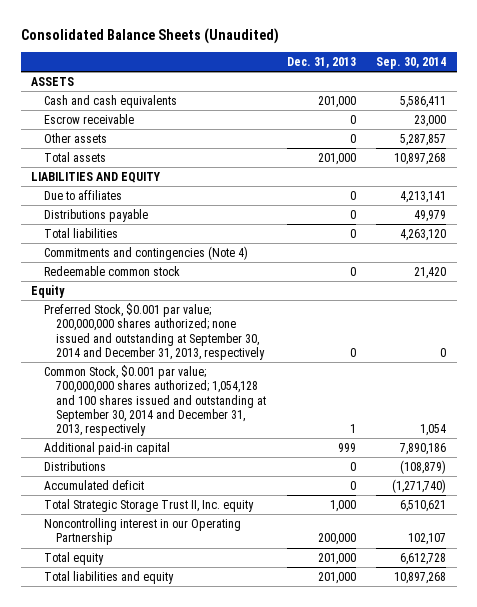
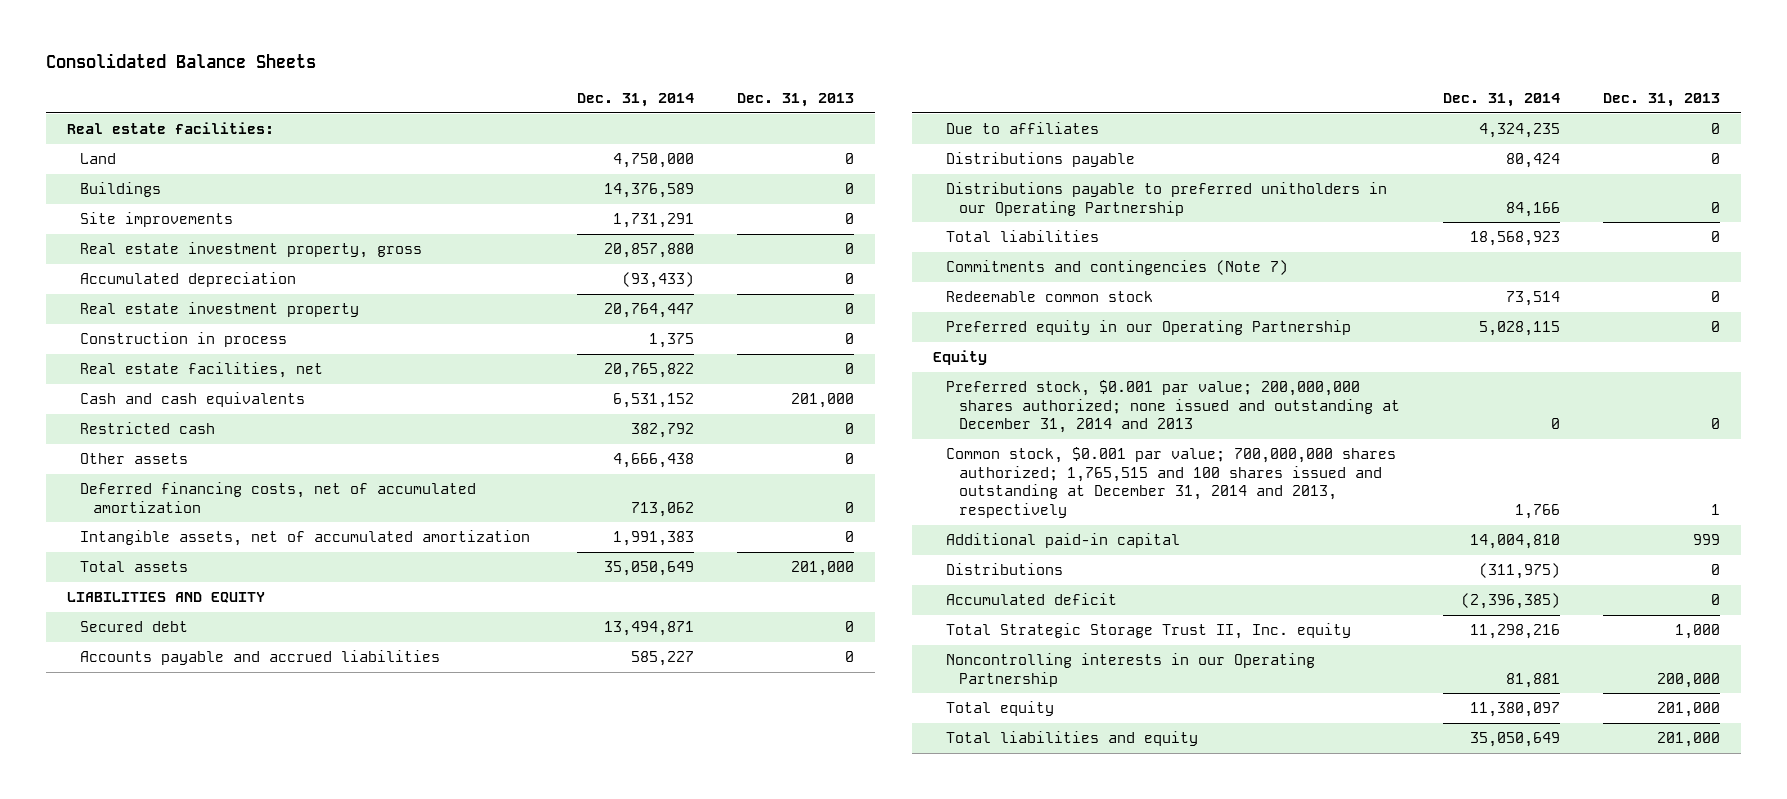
- Consolidated Balance Sheets (Unaudited)
+ Consolidated Balance Sheets
- | Dec. 31, 2013 | Sep. 30, 2014
+ | Dec. 31, 2014 | Dec. 31, 2013
- ASSETS
+ Real estate facilities:
+ Land | 4,750,000 | 0
+ Buildings | 14,376,589 | 0
+ Site improvements | 1,731,291 | 0
+ Real estate investment property, gross | 20,857,880 | 0
+ Accumulated depreciation | (93,433) | 0
+ Real estate investment property | 20,764,447 | 0
+ Construction in process | 1,375 | 0
+ Real estate facilities, net | 20,765,822 | 0
- Escrow receivable | 0 | 23,000
+ Restricted cash | 382,792 | 0
+ Deferred financing costs, net of accumulated amortization | 713,062 | 0
+ Intangible assets, net of accumulated amortization | 1,991,383 | 0
+ Secured debt | 13,494,871 | 0
+ Accounts payable and accrued liabilities | 585,227 | 0
+ Distributions payable to preferred unitholders in our Operating Partnership | 84,166 | 0
- Commitments and contingencies (Note 4)
+ Commitments and contingencies (Note 7)
+ Preferred equity in our Operating Partnership | 5,028,115 | 0
- Preferred Stock, $0.001 par value; 200,000,000 shares authorized; none issued and outstanding at September 30, 2014 and December 31, 2013, respectively | 0 | 0
- Common Stock, $0.001 par value; 700,000,000 shares authorized; 1,054,128 and 100 shares issued and outstanding at September 30, 2014 and December 31, 2013, respectively | 1 | 1,054
+ Preferred stock, $0.001 par value; 200,000,000 shares authorized; none issued and outstanding at December 31, 2014 and 2013 | 0 | 0
+ Common stock, $0.001 par value; 700,000,000 shares authorized; 1,765,515 and 100 shares issued and outstanding at December 31, 2014 and 2013, respectively | 1,766 | 1
- Noncontrolling interest in our Operating Partnership | 200,000 | 102,107
+ Noncontrolling interests in our Operating Partnership | 81,881 | 200,000

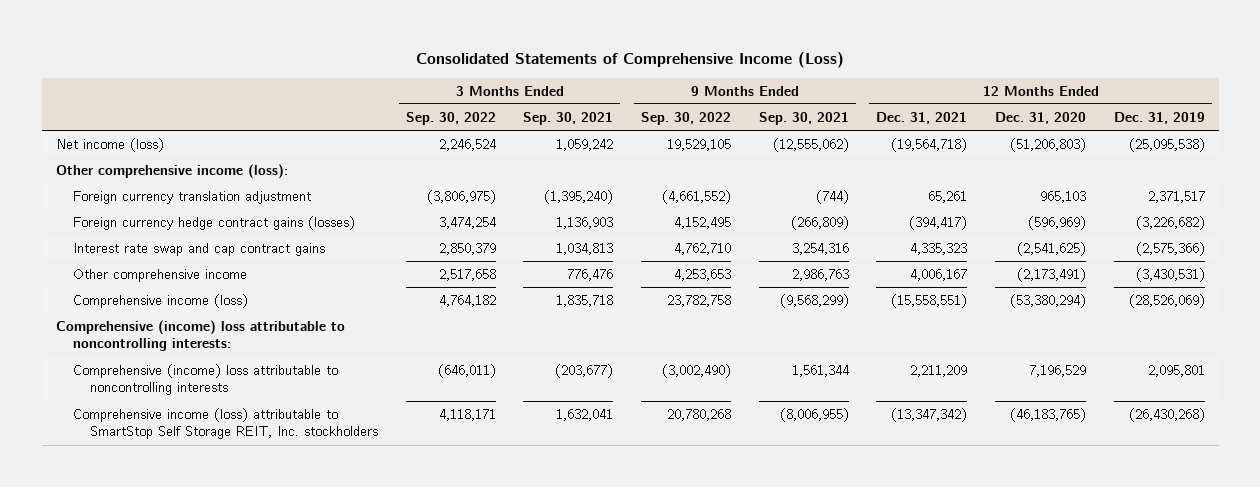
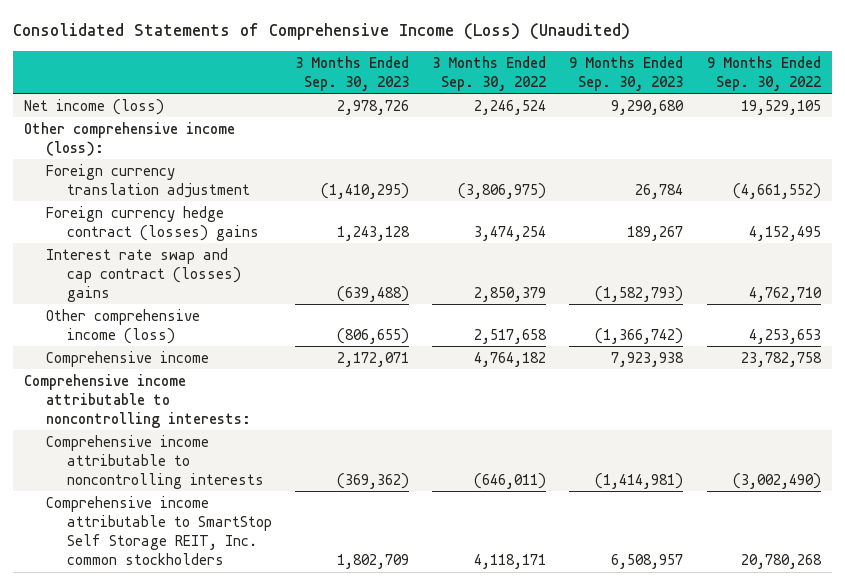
- Consolidated Statements of Comprehensive Income (Loss)
+ Consolidated Statements of Comprehensive Income (Loss) (Unaudited)
- | 3 Months Ended Sep. 30, 2022 | 3 Months Ended Sep. 30, 2021 | 9 Months Ended Sep. 30, 2022 | 9 Months Ended Sep. 30, 2021 | 12 Months Ended Dec. 31, 2021 | 12 Months Ended Dec. 31, 2020 | 12 Months Ended Dec. 31, 2019
+ | 3 Months Ended Sep. 30, 2023 | 3 Months Ended Sep. 30, 2022 | 9 Months Ended Sep. 30, 2023 | 9 Months Ended Sep. 30, 2022
- Foreign currency hedge contract gains (losses) | 3,474,254 | 1,136,903 | 4,152,495 | (266,809) | (394,417) | (596,969) | (3,226,682)
- Interest rate swap and cap contract gains | 2,850,379 | 1,034,813 | 4,762,710 | 3,254,316 | 4,335,323 | (2,541,625) | (2,575,366)
- Other comprehensive income | 2,517,658 | 776,476 | 4,253,653 | 2,986,763 | 4,006,167 | (2,173,491) | (3,430,531)
- Comprehensive income (loss) | 4,764,182 | 1,835,718 | 23,782,758 | (9,568,299) | (15,558,551) | (53,380,294) | (28,526,069)
- Comprehensive (income) loss attributable to noncontrolling interests:
- Comprehensive (income) loss attributable to noncontrolling interests | (646,011) | (203,677) | (3,002,490) | 1,561,344 | 2,211,209 | 7,196,529 | 2,095,801
- Comprehensive income (loss) attributable to SmartStop Self Storage REIT, Inc. stockholders | 4,118,171 | 1,632,041 | 20,780,268 | (8,006,955) | (13,347,342) | (46,183,765) | (26,430,268)
+ Foreign currency hedge contract (losses) gains | 1,243,128 | 3,474,254 | 189,267 | 4,152,495
+ Interest rate swap and cap contract (losses) gains | (639,488) | 2,850,379 | (1,582,793) | 4,762,710
+ Other comprehensive income (loss) | (806,655) | 2,517,658 | (1,366,742) | 4,253,653
+ Comprehensive income | 2,172,071 | 4,764,182 | 7,923,938 | 23,782,758
+ Comprehensive income attributable to noncontrolling interests:
+ Comprehensive income attributable to noncontrolling interests | (369,362) | (646,011) | (1,414,981) | (3,002,490)
+ Comprehensive income attributable to SmartStop Self Storage REIT, Inc. common stockholders | 1,802,709 | 4,118,171 | 6,508,957 | 20,780,268

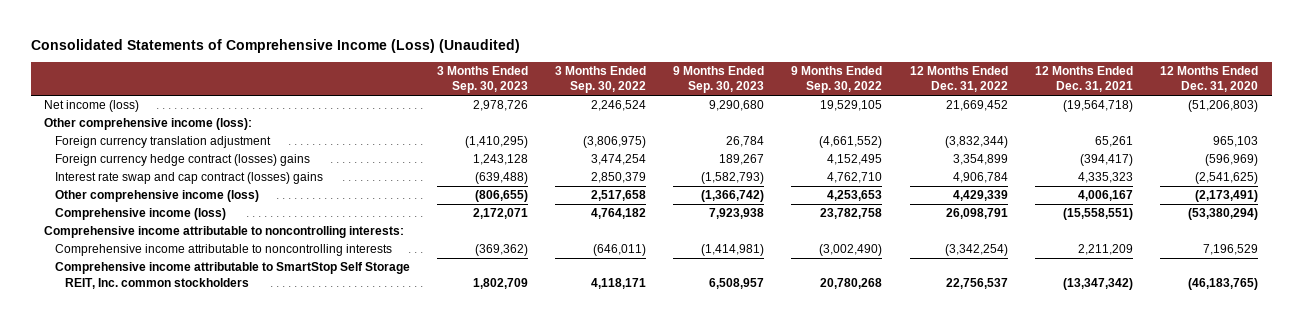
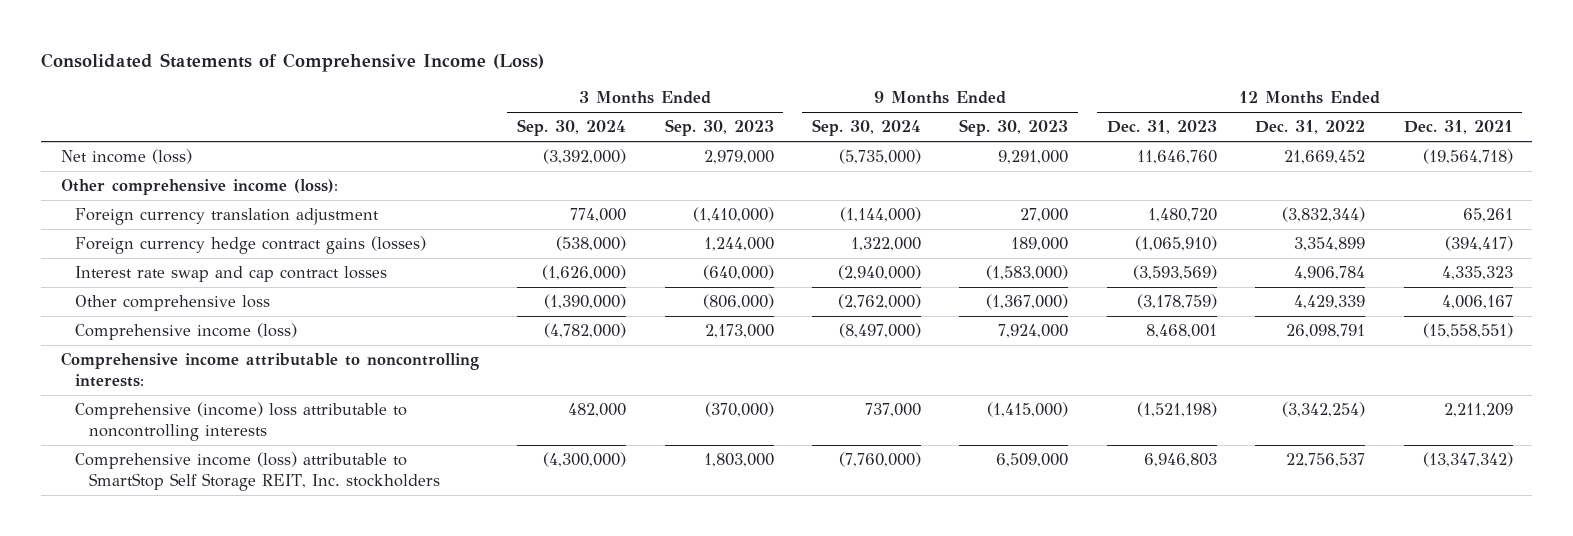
- Consolidated Statements of Comprehensive Income (Loss) (Unaudited)
+ Consolidated Statements of Comprehensive Income (Loss)
- | 3 Months Ended Sep. 30, 2023 | 3 Months Ended Sep. 30, 2022 | 9 Months Ended Sep. 30, 2023 | 9 Months Ended Sep. 30, 2022 | 12 Months Ended Dec. 31, 2022 | 12 Months Ended Dec. 31, 2021 | 12 Months Ended Dec. 31, 2020
+ | 3 Months Ended Sep. 30, 2024 | 3 Months Ended Sep. 30, 2023 | 9 Months Ended Sep. 30, 2024 | 9 Months Ended Sep. 30, 2023 | 12 Months Ended Dec. 31, 2023 | 12 Months Ended Dec. 31, 2022 | 12 Months Ended Dec. 31, 2021
- Net income (loss) | 2,978,726 | 2,246,524 | 9,290,680 | 19,529,105 | 21,669,452 | (19,564,718) | (51,206,803)
+ Net income (loss) | (3,392,000) | 2,979,000 | (5,735,000) | 9,291,000 | 11,646,760 | 21,669,452 | (19,564,718)
- Foreign currency translation adjustment | (1,410,295) | (3,806,975) | 26,784 | (4,661,552) | (3,832,344) | 65,261 | 965,103
- Foreign currency hedge contract (losses) gains | 1,243,128 | 3,474,254 | 189,267 | 4,152,495 | 3,354,899 | (394,417) | (596,969)
- Interest rate swap and cap contract (losses) gains | (639,488) | 2,850,379 | (1,582,793) | 4,762,710 | 4,906,784 | 4,335,323 | (2,541,625)
- Other comprehensive income (loss) | (806,655) | 2,517,658 | (1,366,742) | 4,253,653 | 4,429,339 | 4,006,167 | (2,173,491)
- Comprehensive income (loss) | 2,172,071 | 4,764,182 | 7,923,938 | 23,782,758 | 26,098,791 | (15,558,551) | (53,380,294)
+ Foreign currency translation adjustment | 774,000 | (1,410,000) | (1,144,000) | 27,000 | 1,480,720 | (3,832,344) | 65,261
+ Foreign currency hedge contract gains (losses) | (538,000) | 1,244,000 | 1,322,000 | 189,000 | (1,065,910) | 3,354,899 | (394,417)
+ Interest rate swap and cap contract losses | (1,626,000) | (640,000) | (2,940,000) | (1,583,000) | (3,593,569) | 4,906,784 | 4,335,323
+ Other comprehensive loss | (1,390,000) | (806,000) | (2,762,000) | (1,367,000) | (3,178,759) | 4,429,339 | 4,006,167
+ Comprehensive income (loss) | (4,782,000) | 2,173,000 | (8,497,000) | 7,924,000 | 8,468,001 | 26,098,791 | (15,558,551)
- Comprehensive income attributable to noncontrolling interests | (369,362) | (646,011) | (1,414,981) | (3,002,490) | (3,342,254) | 2,211,209 | 7,196,529
- Comprehensive income attributable to SmartStop Self Storage REIT, Inc. common stockholders | 1,802,709 | 4,118,171 | 6,508,957 | 20,780,268 | 22,756,537 | (13,347,342) | (46,183,765)
+ Comprehensive (income) loss attributable to noncontrolling interests | 482,000 | (370,000) | 737,000 | (1,415,000) | (1,521,198) | (3,342,254) | 2,211,209
+ Comprehensive income (loss) attributable to SmartStop Self Storage REIT, Inc. stockholders | (4,300,000) | 1,803,000 | (7,760,000) | 6,509,000 | 6,946,803 | 22,756,537 | (13,347,342)

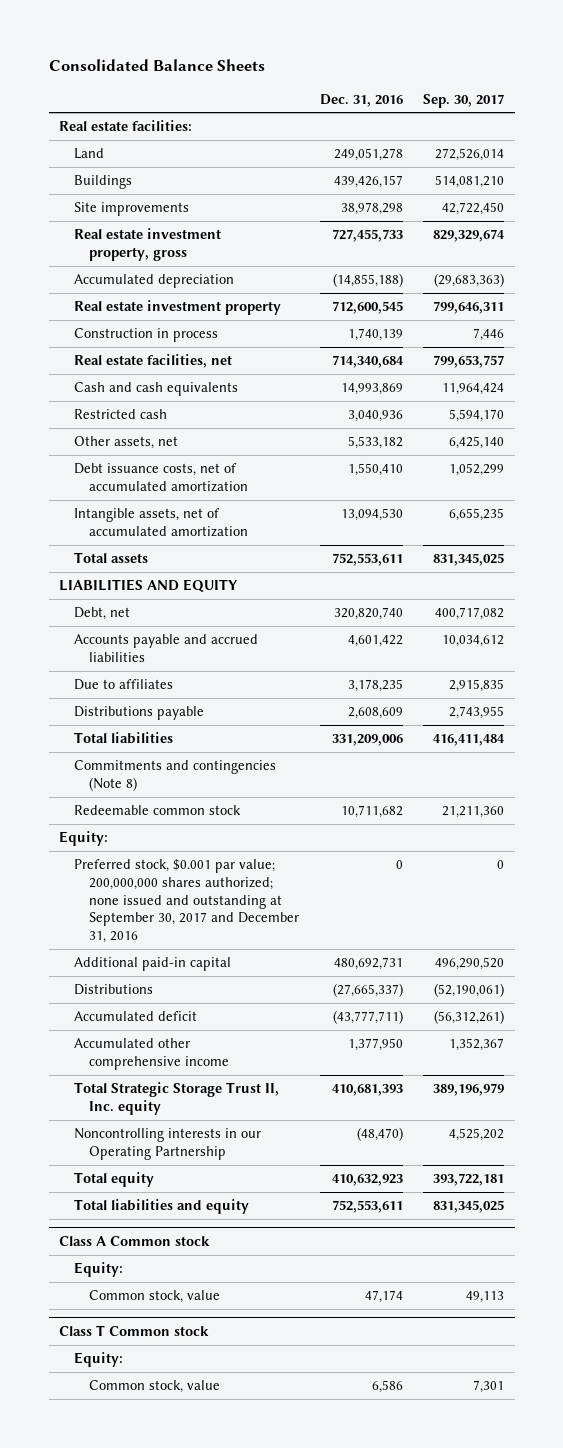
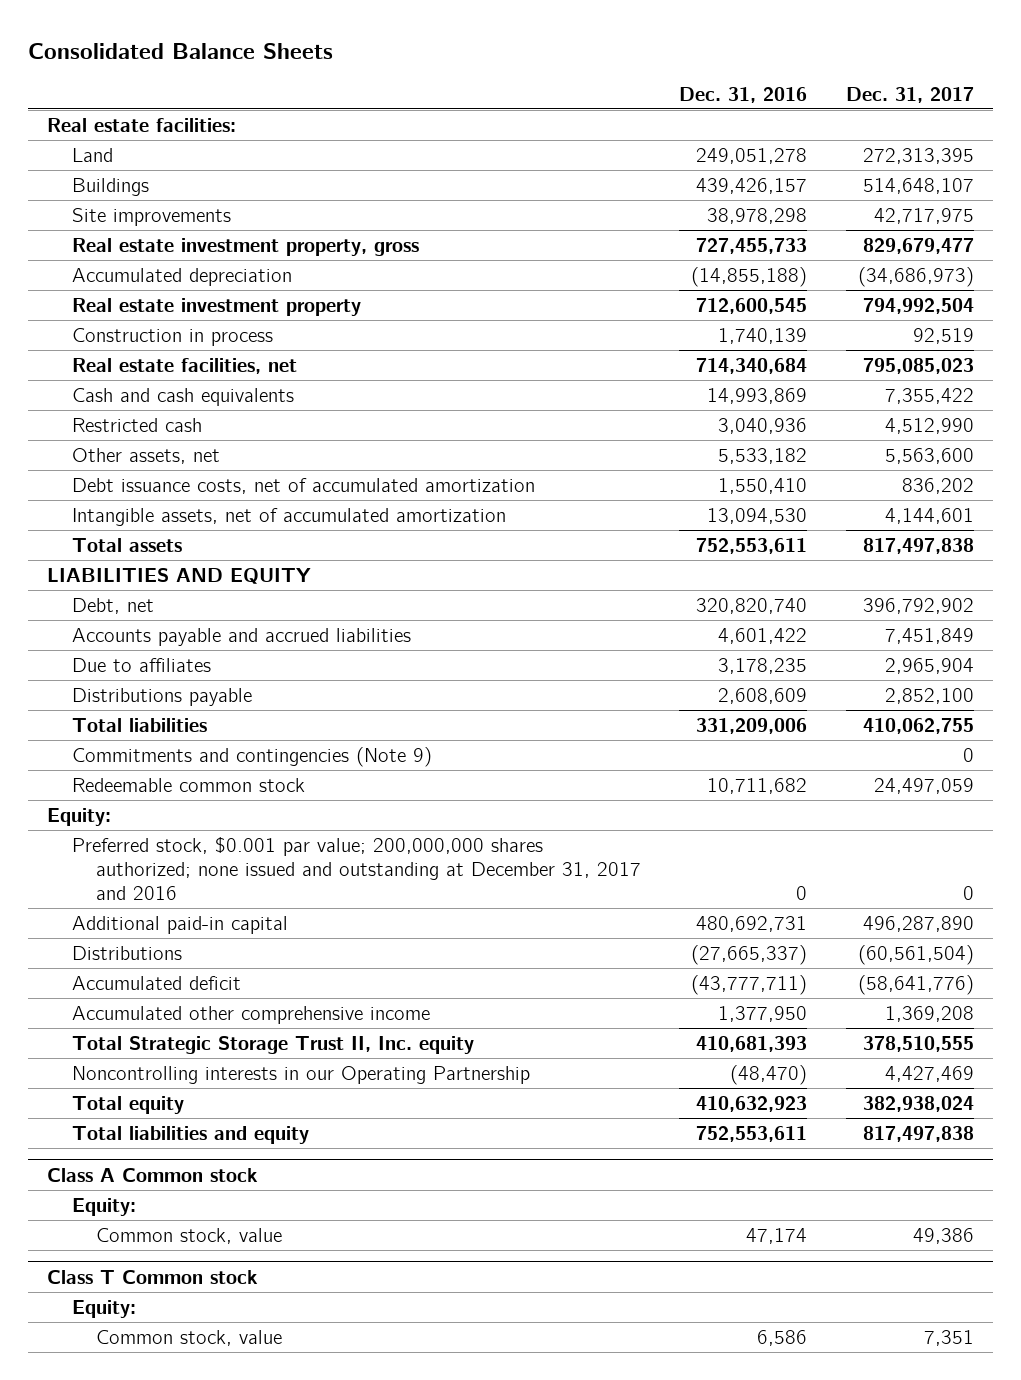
- | Dec. 31, 2016 | Sep. 30, 2017
+ | Dec. 31, 2016 | Dec. 31, 2017
- Commitments and contingencies (Note 8)
+ Commitments and contingencies (Note 9) | | 0
- Preferred stock, $0.001 par value; 200,000,000 shares authorized; none issued and outstanding at September 30, 2017 and December 31, 2016 | 0 | 0
+ Preferred stock, $0.001 par value; 200,000,000 shares authorized; none issued and outstanding at December 31, 2017 and 2016 | 0 | 0

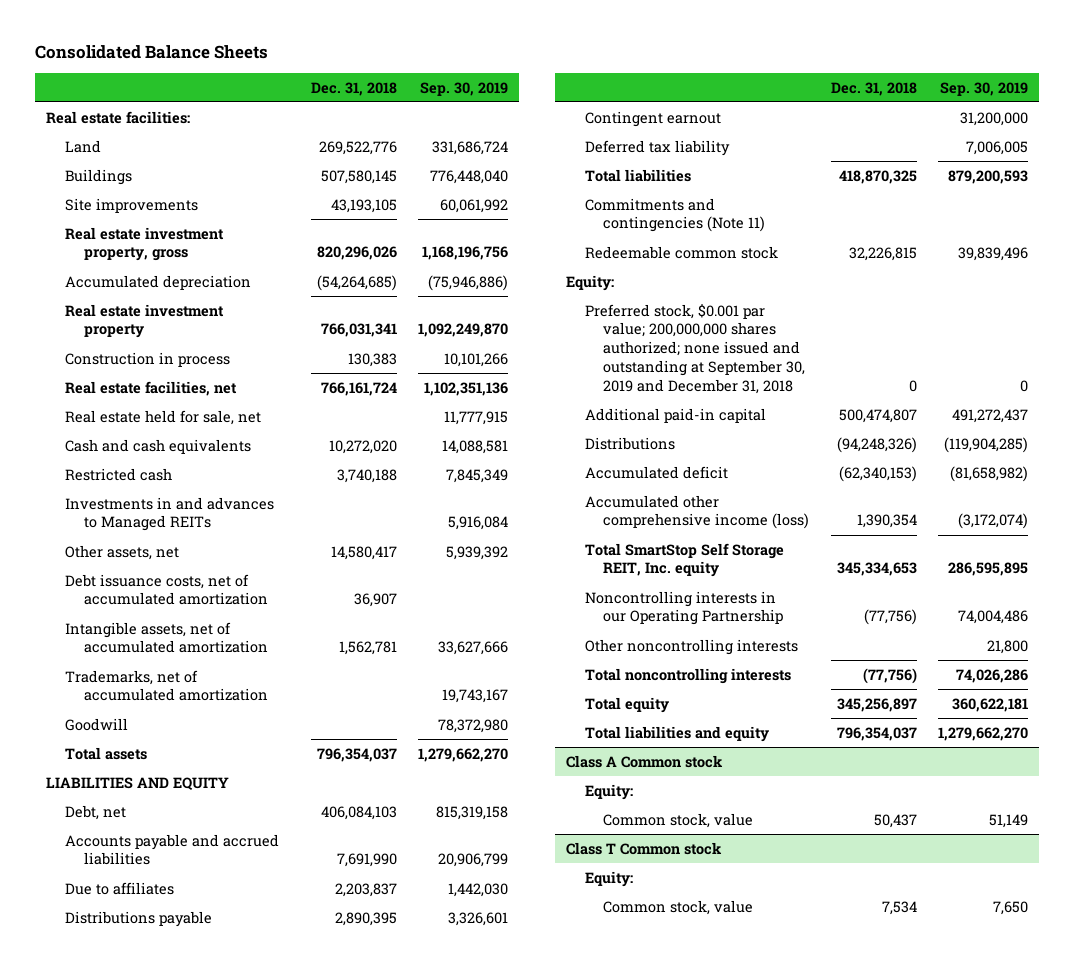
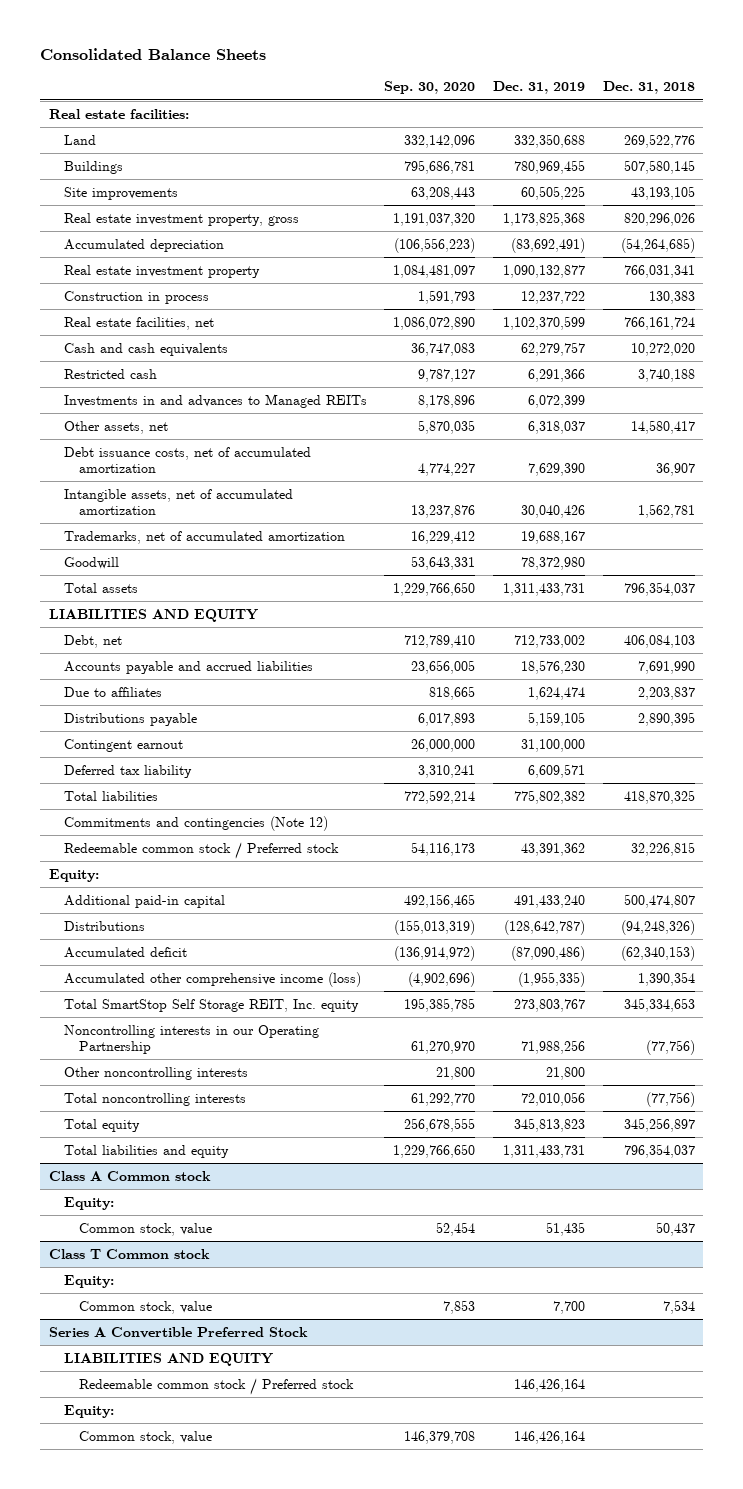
- | Dec. 31, 2018 | Sep. 30, 2019
+ | Sep. 30, 2020 | Dec. 31, 2019 | Dec. 31, 2018
- Real estate held for sale, net | | 11,777,915
- Commitments and contingencies (Note 11)
- Redeemable common stock | 32,226,815 | 39,839,496
+ Commitments and contingencies (Note 12)
+ Redeemable common stock / Preferred stock | 54,116,173 | 43,391,362 | 32,226,815
- Preferred stock, $0.001 par value; 200,000,000 shares authorized; none issued and outstanding at September 30, 2019 and December 31, 2018 | 0 | 0
+ Series A Convertible Preferred Stock
+ LIABILITIES AND EQUITY
+ Redeemable common stock / Preferred stock | | 146,426,164 |
+ Equity:
+ Common stock, value | 146,379,708 | 146,426,164 |

